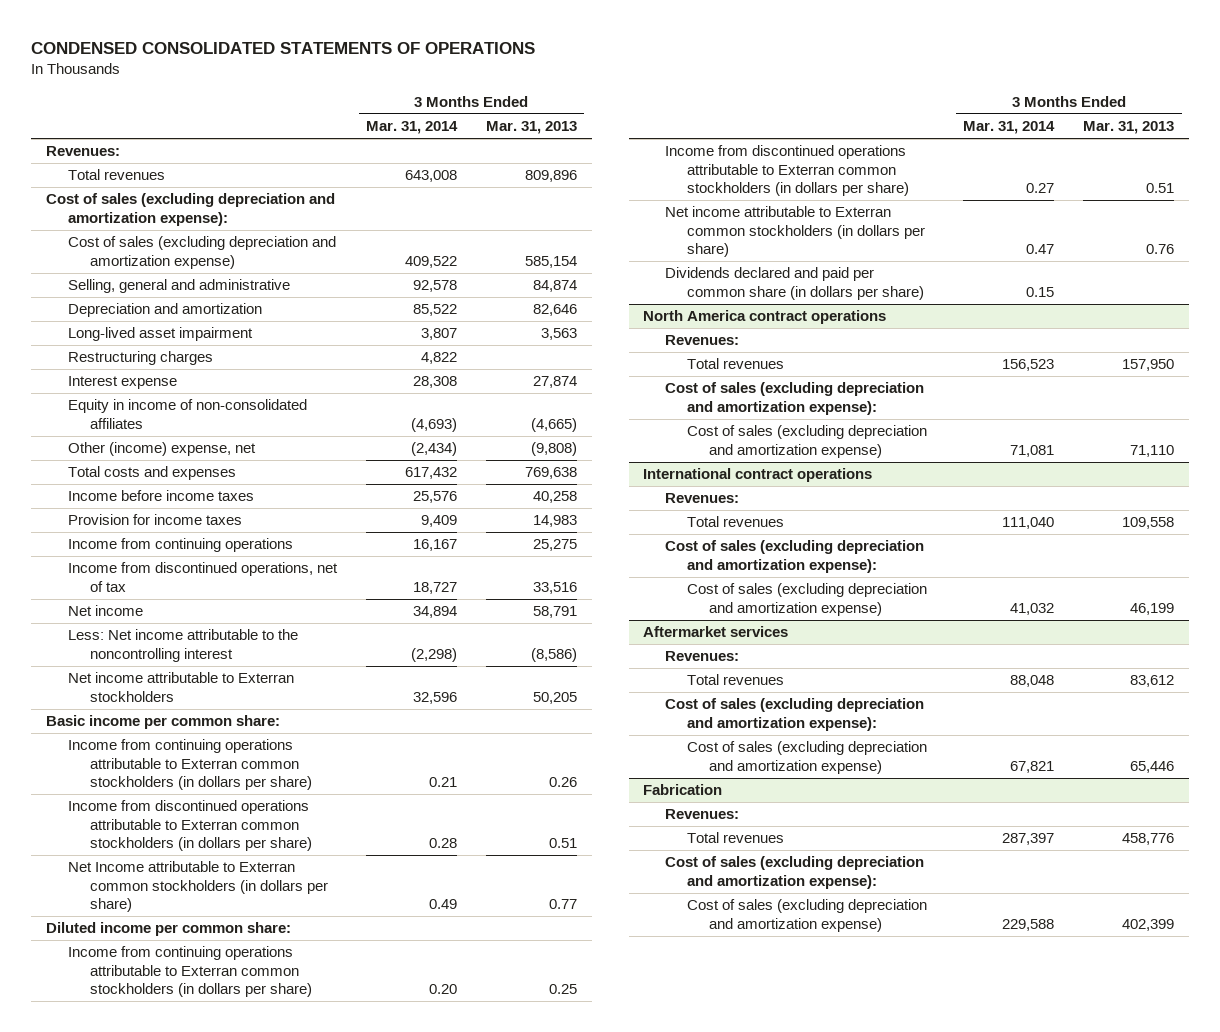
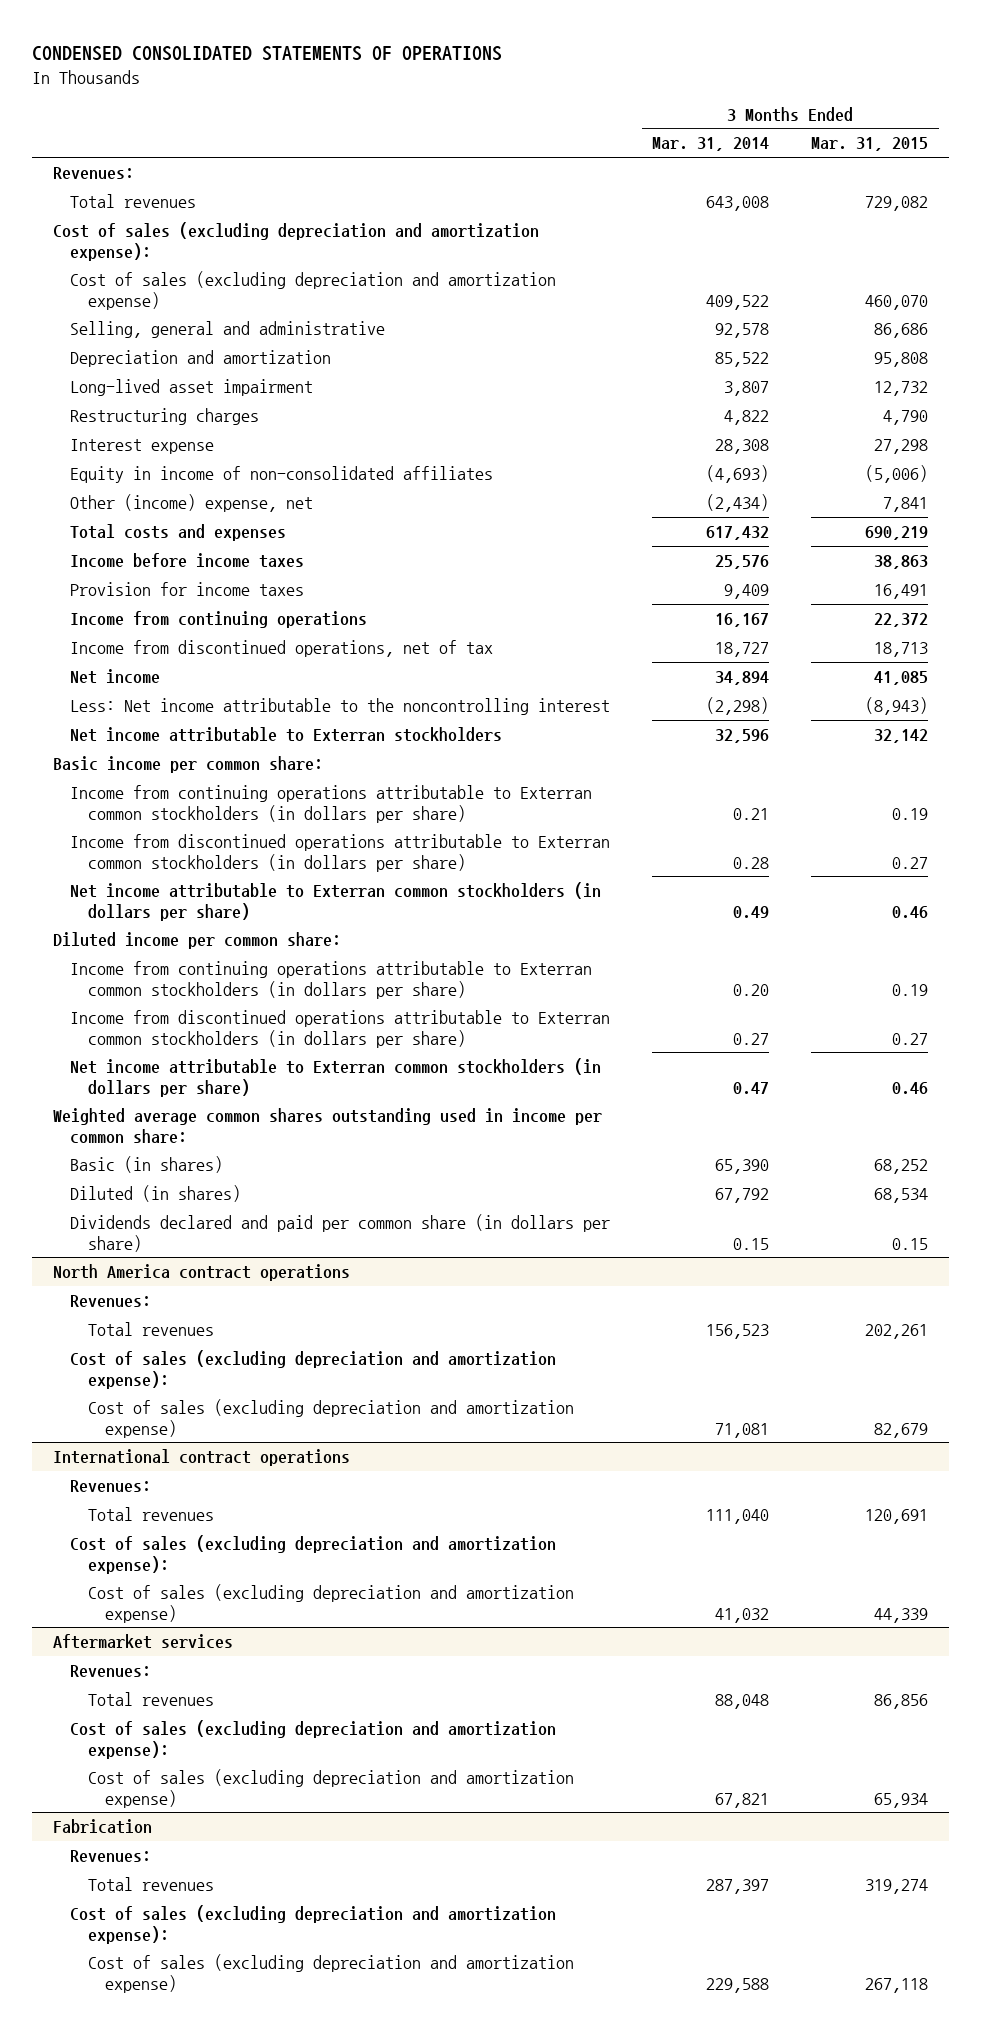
- | 3 Months Ended Mar. 31, 2014 | 3 Months Ended Mar. 31, 2013
+ | 3 Months Ended Mar. 31, 2014 | 3 Months Ended Mar. 31, 2015
- Net Income attributable to Exterran common stockholders (in dollars per share) | 0.49 | 0.77
+ Net income attributable to Exterran common stockholders (in dollars per share) | 0.49 | 0.46
+ Weighted average common shares outstanding used in income per common share:
+ Basic (in shares) | 65,390 | 68,252
+ Diluted (in shares) | 67,792 | 68,534

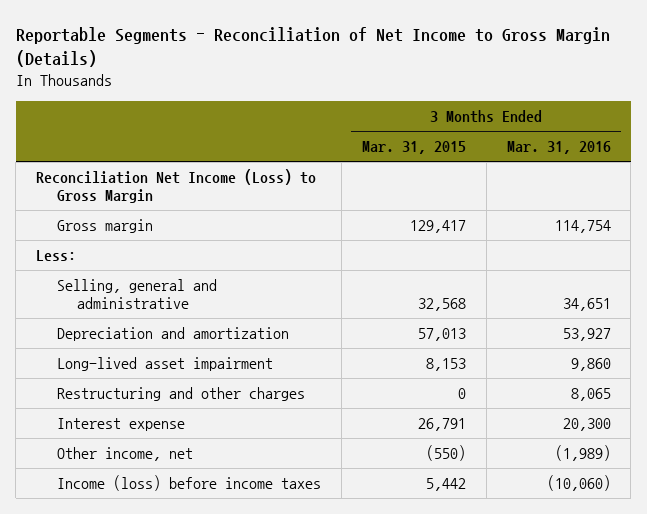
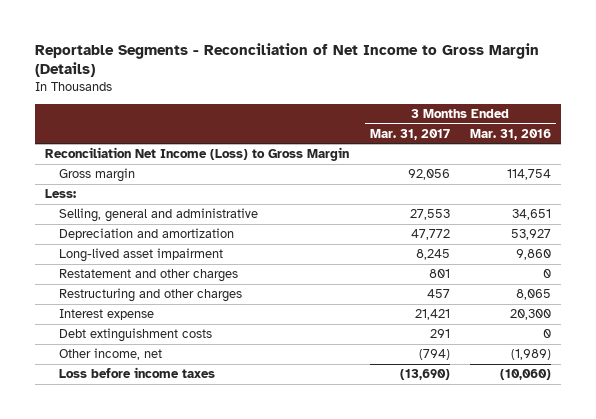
- | 3 Months Ended Mar. 31, 2015 | 3 Months Ended Mar. 31, 2016
+ | 3 Months Ended Mar. 31, 2017 | 3 Months Ended Mar. 31, 2016
+ Restatement and other charges | 801 | 0
+ Debt extinguishment costs | 291 | 0
- Income (loss) before income taxes | 5,442 | (10,060)
+ Loss before income taxes | (13,690) | (10,060)

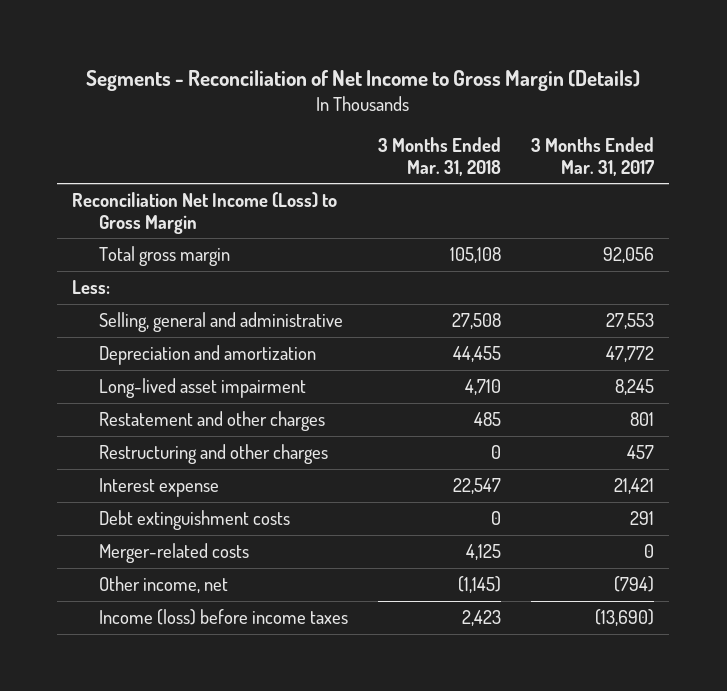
- Reportable Segments - Reconciliation of Net Income to Gross Margin (Details)
+ Segments - Reconciliation of Net Income to Gross Margin (Details)
- | 3 Months Ended Mar. 31, 2017 | 3 Months Ended Mar. 31, 2016
+ | 3 Months Ended Mar. 31, 2018 | 3 Months Ended Mar. 31, 2017
- Gross margin | 92,056 | 114,754
+ Total gross margin | 105,108 | 92,056
+ Merger-related costs | 4,125 | 0
- Loss before income taxes | (13,690) | (10,060)
+ Income (loss) before income taxes | 2,423 | (13,690)

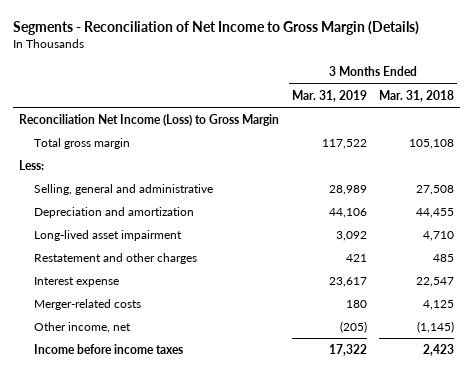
- | 3 Months Ended Mar. 31, 2018 | 3 Months Ended Mar. 31, 2017
+ | 3 Months Ended Mar. 31, 2019 | 3 Months Ended Mar. 31, 2018
- Restructuring and other charges | 0 | 457
- Debt extinguishment costs | 0 | 291
- Income (loss) before income taxes | 2,423 | (13,690)
+ Income before income taxes | 17,322 | 2,423

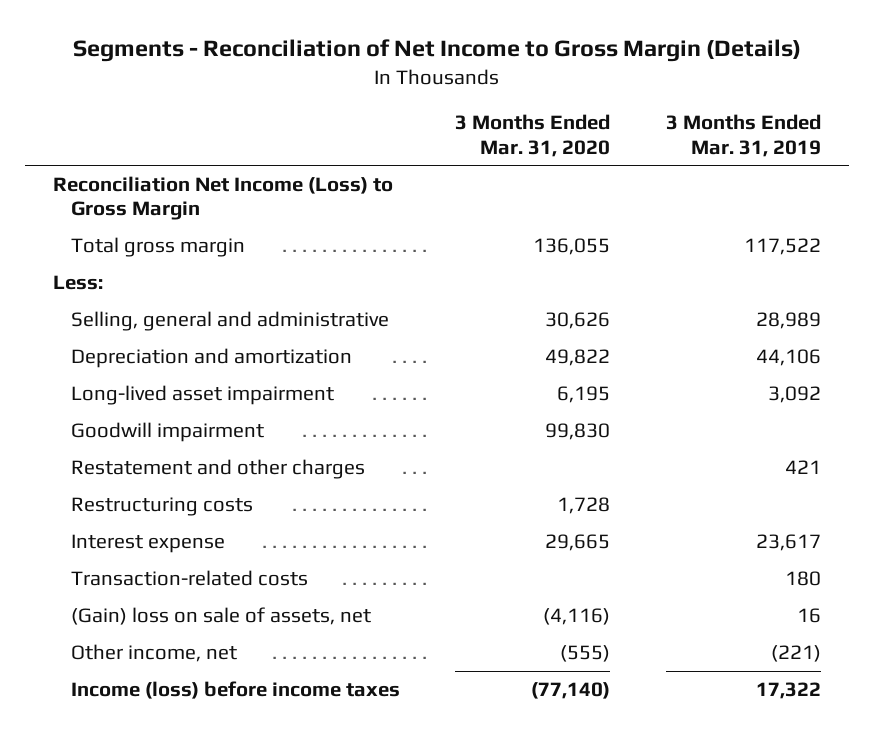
- | 3 Months Ended Mar. 31, 2019 | 3 Months Ended Mar. 31, 2018
+ | 3 Months Ended Mar. 31, 2020 | 3 Months Ended Mar. 31, 2019
+ Goodwill impairment | 99,830 |
+ Restructuring costs | 1,728 |
- Merger-related costs | 180 | 4,125
- Other income, net | (205) | (1,145)
- Income before income taxes | 17,322 | 2,423
+ Transaction-related costs | | 180
+ (Gain) loss on sale of assets, net | (4,116) | 16
+ Other income, net | (555) | (221)
+ Income (loss) before income taxes | (77,140) | 17,322

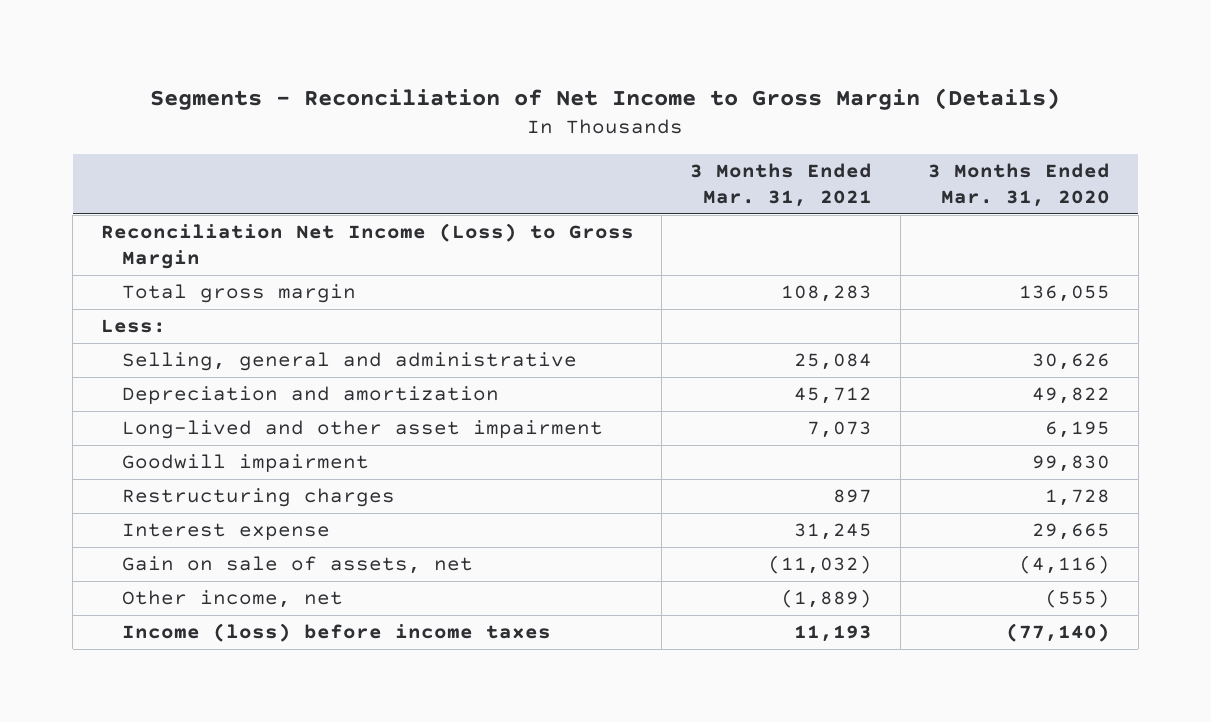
- | 3 Months Ended Mar. 31, 2020 | 3 Months Ended Mar. 31, 2019
+ | 3 Months Ended Mar. 31, 2021 | 3 Months Ended Mar. 31, 2020
- Long-lived asset impairment | 6,195 | 3,092
+ Long-lived and other asset impairment | 7,073 | 6,195
- Restatement and other charges | | 421
- Restructuring costs | 1,728 |
+ Restructuring charges | 897 | 1,728
- Transaction-related costs | | 180
- (Gain) loss on sale of assets, net | (4,116) | 16
+ Gain on sale of assets, net | (11,032) | (4,116)

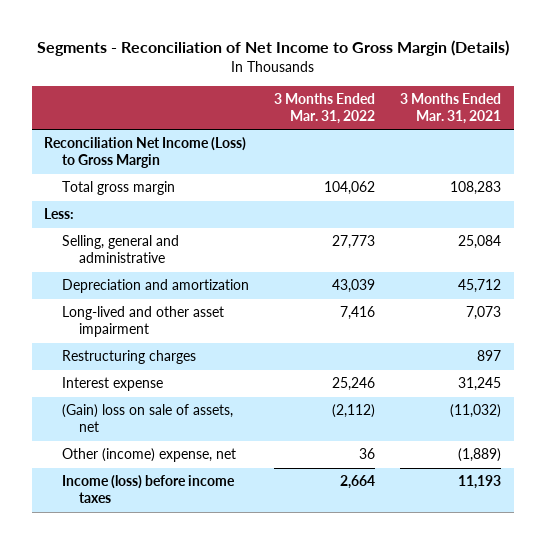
- | 3 Months Ended Mar. 31, 2021 | 3 Months Ended Mar. 31, 2020
+ | 3 Months Ended Mar. 31, 2022 | 3 Months Ended Mar. 31, 2021
- Goodwill impairment | | 99,830
- Gain on sale of assets, net | (11,032) | (4,116)
- Other income, net | (1,889) | (555)
+ (Gain) loss on sale of assets, net | (2,112) | (11,032)
+ Other (income) expense, net | 36 | (1,889)

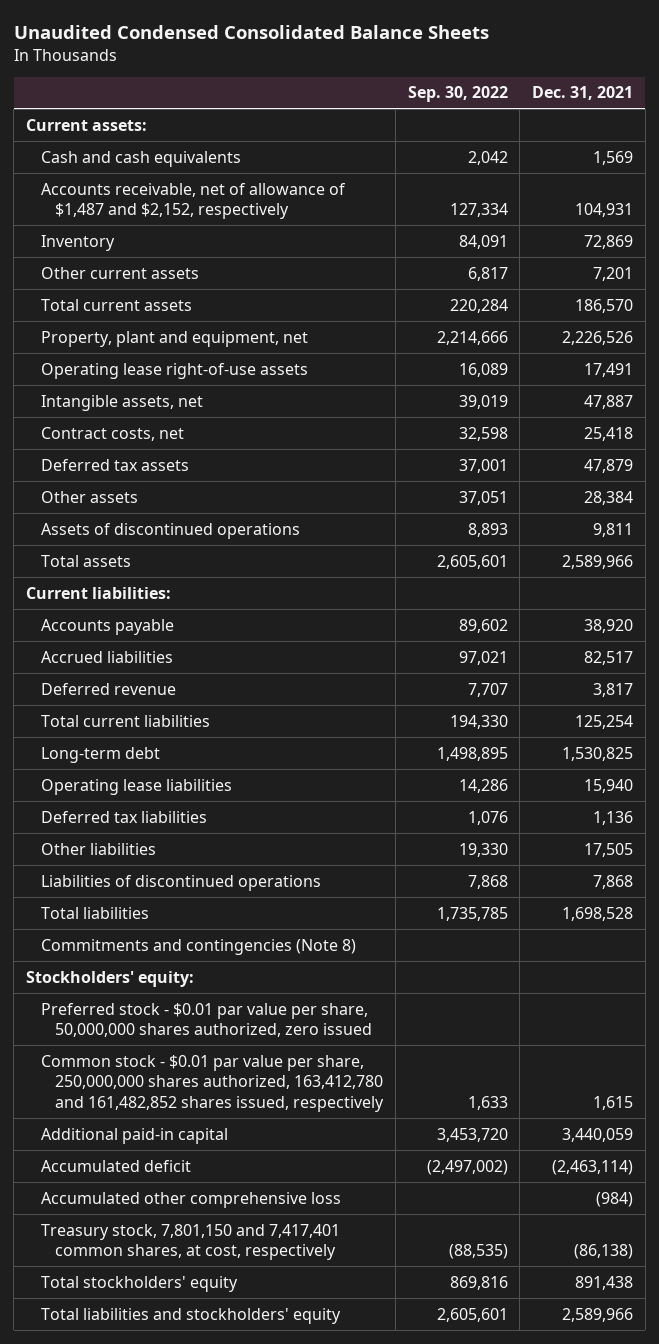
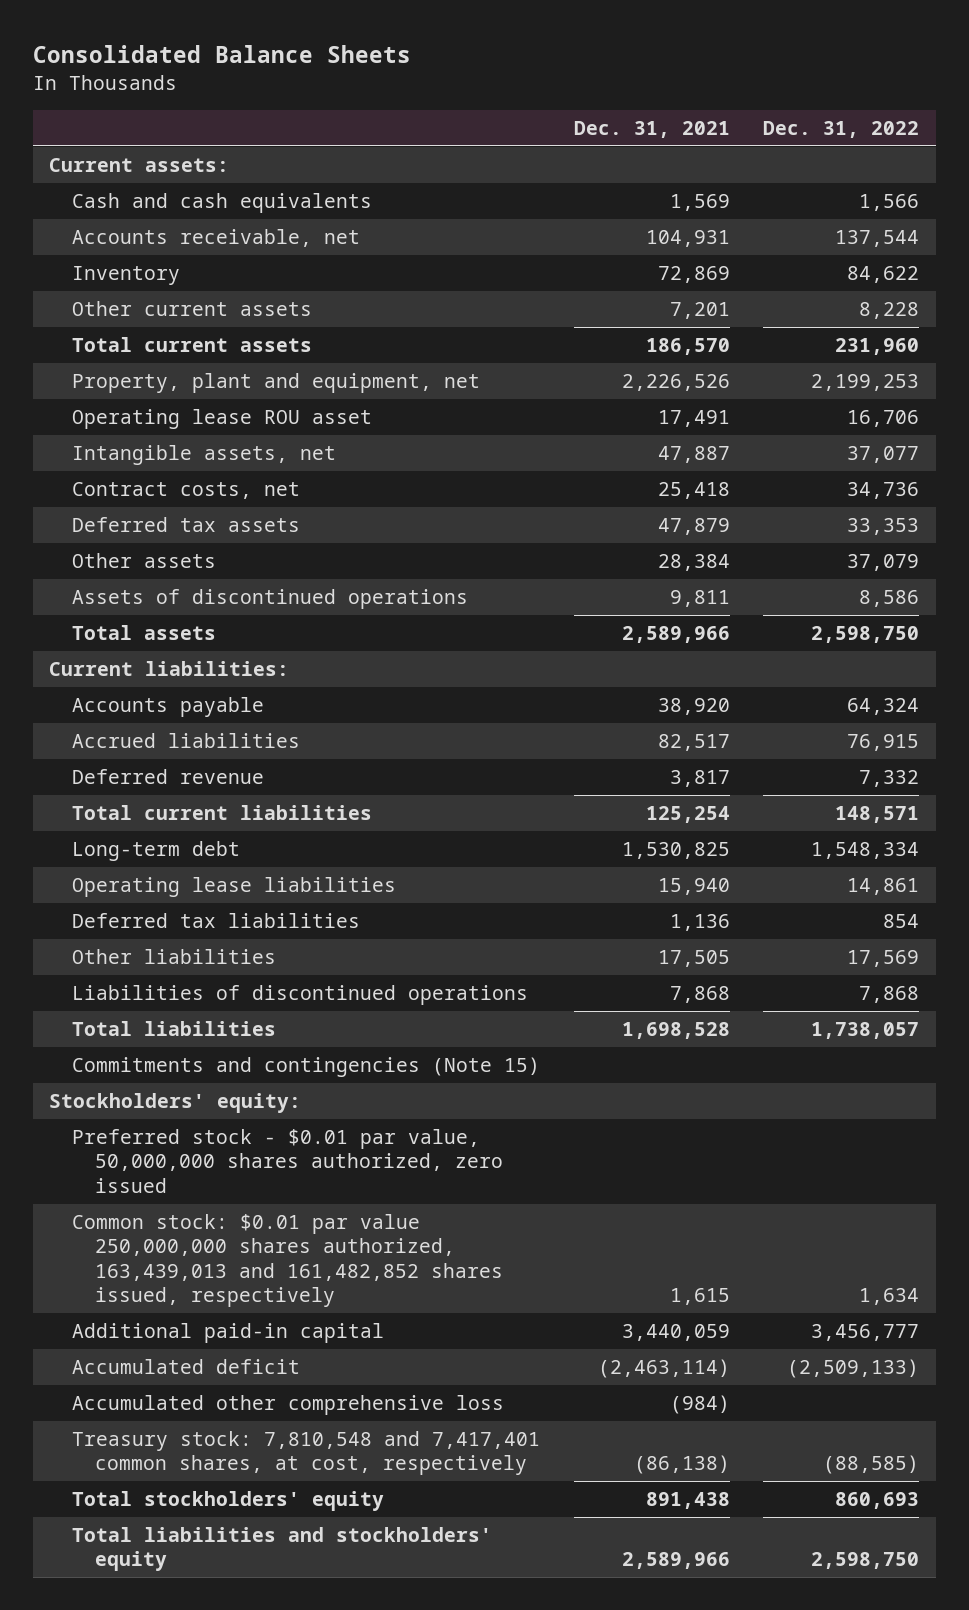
- Unaudited Condensed Consolidated Balance Sheets
+ Consolidated Balance Sheets
- | Sep. 30, 2022 | Dec. 31, 2021
+ | Dec. 31, 2021 | Dec. 31, 2022
- Accounts receivable, net of allowance of $1,487 and $2,152, respectively | 127,334 | 104,931
+ Accounts receivable, net | 104,931 | 137,544
- Operating lease right-of-use assets | 16,089 | 17,491
+ Operating lease ROU asset | 17,491 | 16,706
- Commitments and contingencies (Note 8)
+ Commitments and contingencies (Note 15)
- Preferred stock - $0.01 par value per share, 50,000,000 shares authorized, zero issued
- Common stock - $0.01 par value per share, 250,000,000 shares authorized, 163,412,780 and 161,482,852 shares issued, respectively | 1,633 | 1,615
+ Preferred stock - $0.01 par value, 50,000,000 shares authorized, zero issued
+ Common stock: $0.01 par value 250,000,000 shares authorized, 163,439,013 and 161,482,852 shares issued, respectively | 1,615 | 1,634
- Treasury stock, 7,801,150 and 7,417,401 common shares, at cost, respectively | (88,535) | (86,138)
+ Treasury stock: 7,810,548 and 7,417,401 common shares, at cost, respectively | (86,138) | (88,585)

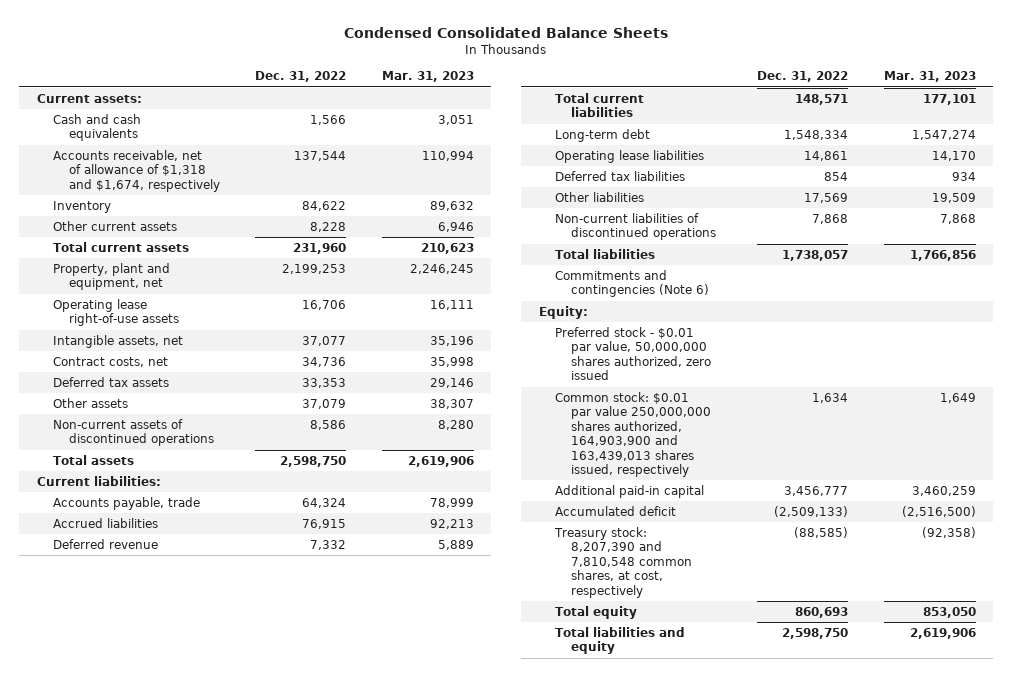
- Consolidated Balance Sheets
+ Condensed Consolidated Balance Sheets
- | Dec. 31, 2021 | Dec. 31, 2022
+ | Dec. 31, 2022 | Mar. 31, 2023
- Accounts receivable, net | 104,931 | 137,544
+ Accounts receivable, net of allowance of $1,318 and $1,674, respectively | 137,544 | 110,994
- Operating lease ROU asset | 17,491 | 16,706
+ Operating lease right-of-use assets | 16,706 | 16,111
- Assets of discontinued operations | 9,811 | 8,586
+ Non-current assets of discontinued operations | 8,586 | 8,280
- Accounts payable | 38,920 | 64,324
+ Accounts payable, trade | 64,324 | 78,999
- Liabilities of discontinued operations | 7,868 | 7,868
+ Non-current liabilities of discontinued operations | 7,868 | 7,868
- Commitments and contingencies (Note 15)
- Stockholders' equity:
+ Commitments and contingencies (Note 6)
+ Equity:
- Common stock: $0.01 par value 250,000,000 shares authorized, 163,439,013 and 161,482,852 shares issued, respectively | 1,615 | 1,634
+ Common stock: $0.01 par value 250,000,000 shares authorized, 164,903,900 and 163,439,013 shares issued, respectively | 1,634 | 1,649
- Accumulated other comprehensive loss | (984) |
- Treasury stock: 7,810,548 and 7,417,401 common shares, at cost, respectively | (86,138) | (88,585)
- Total stockholders' equity | 891,438 | 860,693
- Total liabilities and stockholders' equity | 2,589,966 | 2,598,750
+ Treasury stock: 8,207,390 and 7,810,548 common shares, at cost, respectively | (88,585) | (92,358)
+ Total equity | 860,693 | 853,050
+ Total liabilities and equity | 2,598,750 | 2,619,906

